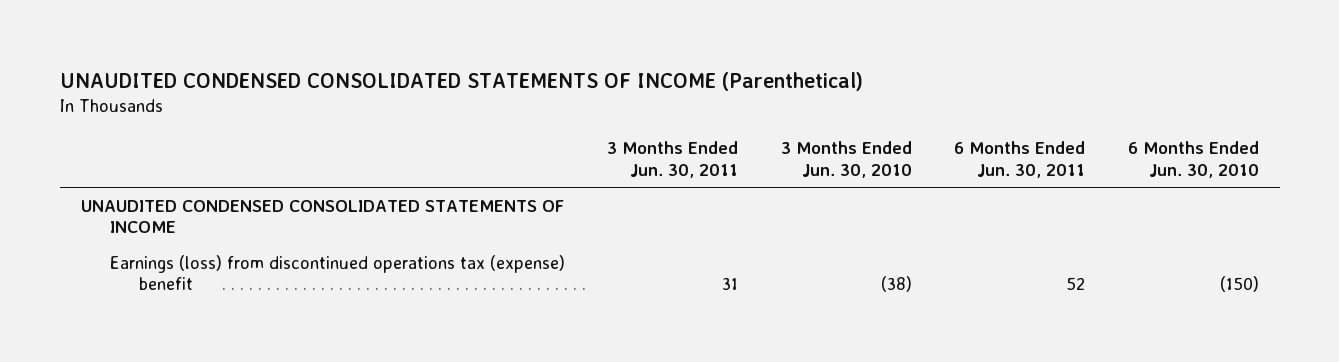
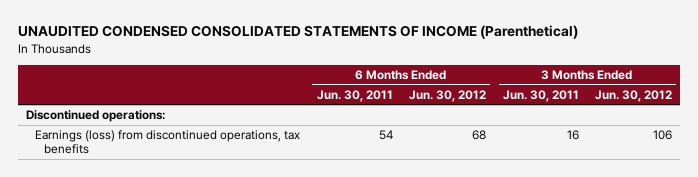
- | 3 Months Ended Jun. 30, 2011 | 3 Months Ended Jun. 30, 2010 | 6 Months Ended Jun. 30, 2011 | 6 Months Ended Jun. 30, 2010
+ | 6 Months Ended Jun. 30, 2011 | 6 Months Ended Jun. 30, 2012 | 3 Months Ended Jun. 30, 2011 | 3 Months Ended Jun. 30, 2012
- UNAUDITED CONDENSED CONSOLIDATED STATEMENTS OF INCOME
- Earnings (loss) from discontinued operations tax (expense) benefit | 31 | (38) | 52 | (150)
+ Discontinued operations:
+ Earnings (loss) from discontinued operations, tax benefits | 54 | 68 | 16 | 106

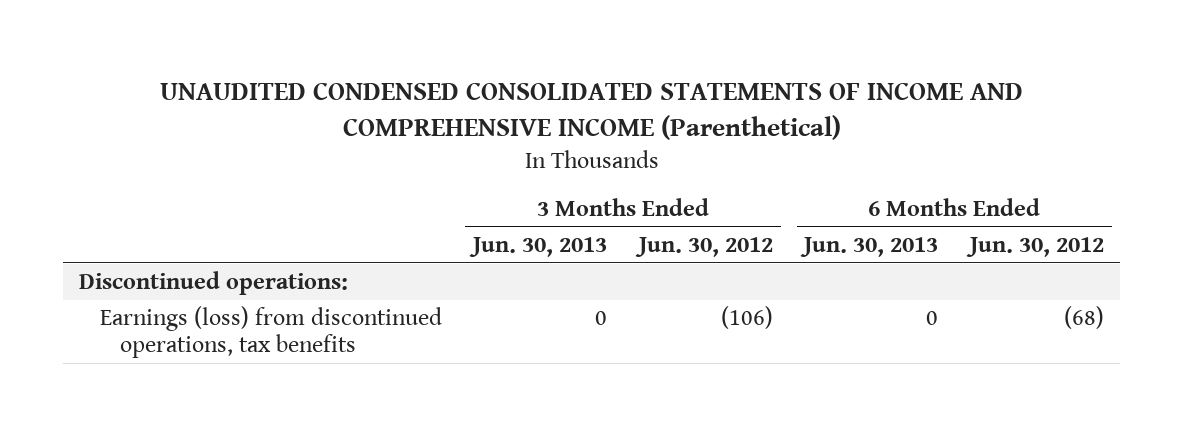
- UNAUDITED CONDENSED CONSOLIDATED STATEMENTS OF INCOME (Parenthetical)
+ UNAUDITED CONDENSED CONSOLIDATED STATEMENTS OF INCOME AND COMPREHENSIVE INCOME (Parenthetical)
- | 6 Months Ended Jun. 30, 2011 | 6 Months Ended Jun. 30, 2012 | 3 Months Ended Jun. 30, 2011 | 3 Months Ended Jun. 30, 2012
+ | 3 Months Ended Jun. 30, 2013 | 3 Months Ended Jun. 30, 2012 | 6 Months Ended Jun. 30, 2013 | 6 Months Ended Jun. 30, 2012
- Earnings (loss) from discontinued operations, tax benefits | 54 | 68 | 16 | 106
+ Earnings (loss) from discontinued operations, tax benefits | 0 | (106) | 0 | (68)

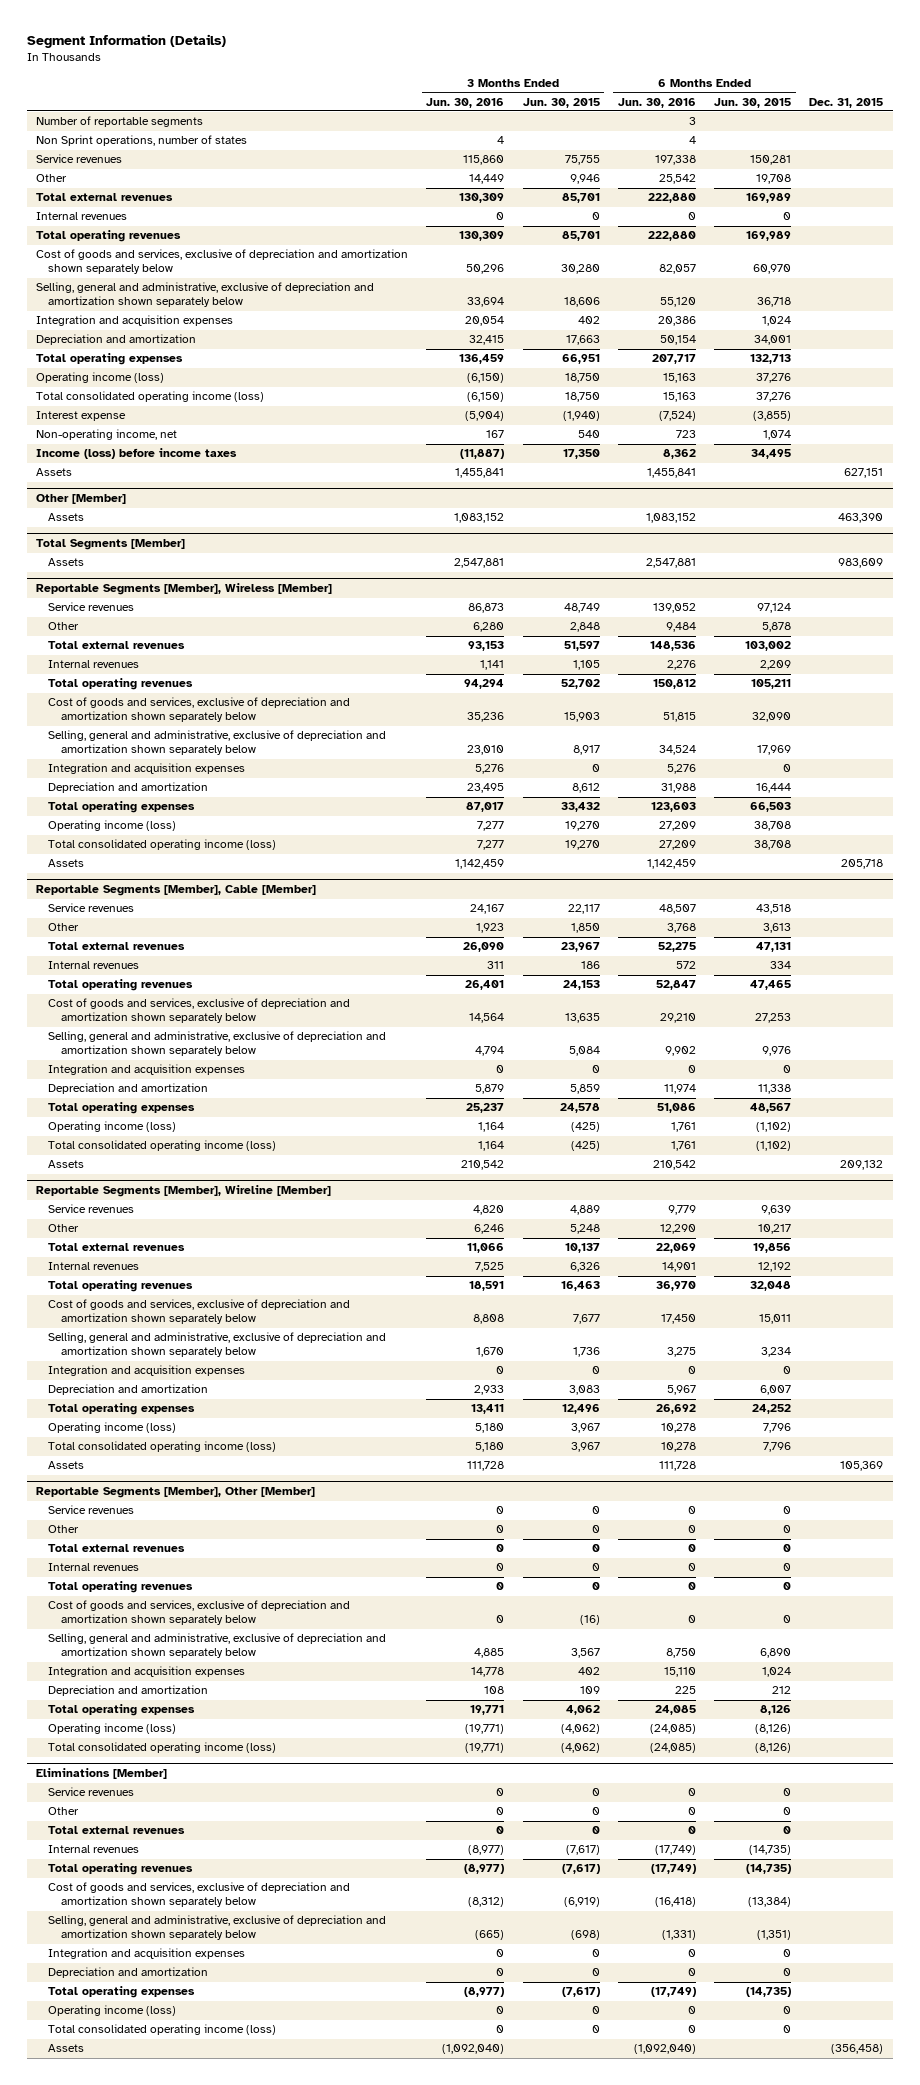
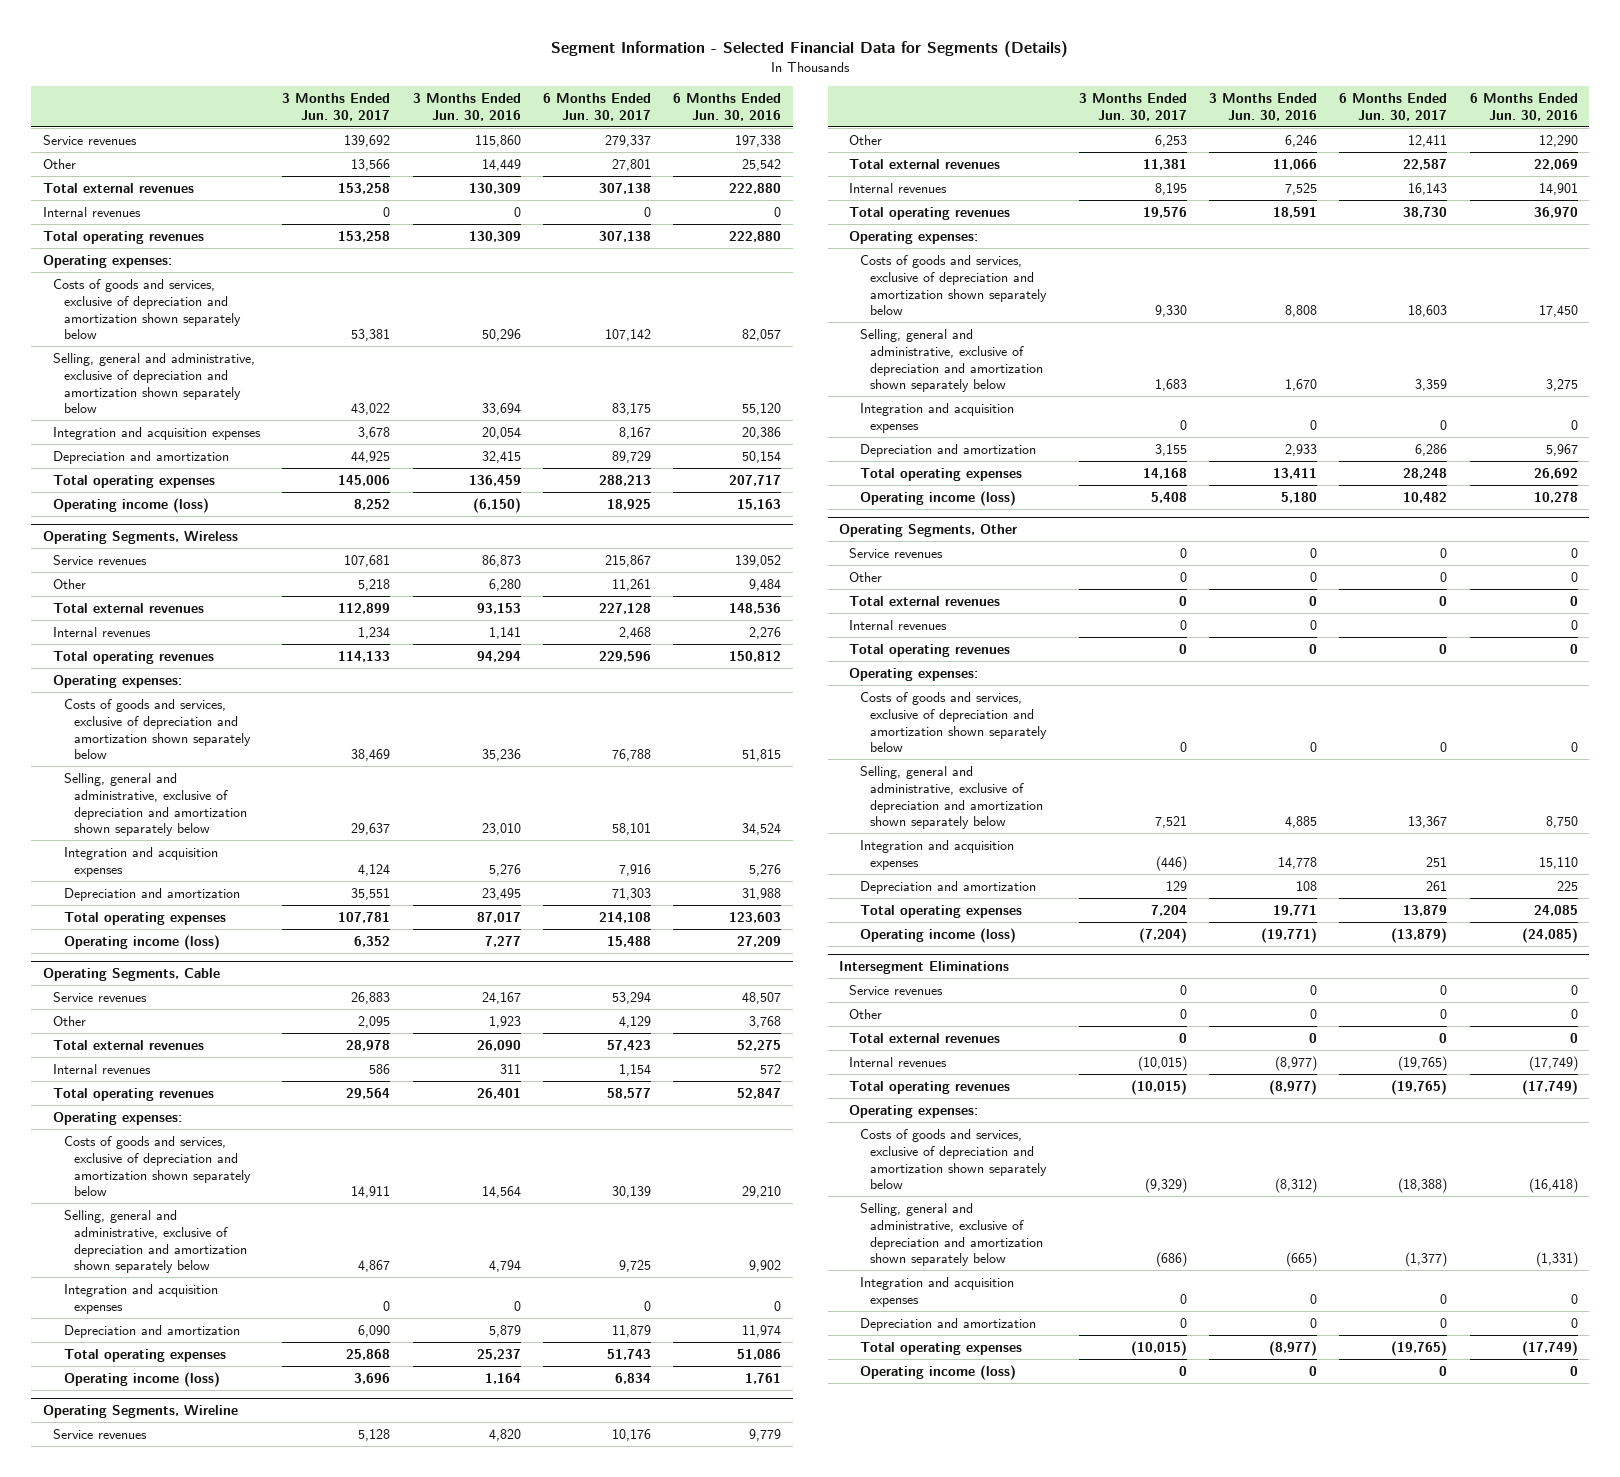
- Segment Information (Details)
+ Segment Information - Selected Financial Data for Segments (Details)
- | 3 Months Ended Jun. 30, 2016 | 3 Months Ended Jun. 30, 2015 | 6 Months Ended Jun. 30, 2016 | 6 Months Ended Jun. 30, 2015 | Dec. 31, 2015
+ | 3 Months Ended Jun. 30, 2017 | 3 Months Ended Jun. 30, 2016 | 6 Months Ended Jun. 30, 2017 | 6 Months Ended Jun. 30, 2016
- Number of reportable segments | | | 3 | |
- Non Sprint operations, number of states | 4 | | 4 | |
- Cost of goods and services, exclusive of depreciation and amortization shown separately below | 50,296 | 30,280 | 82,057 | 60,970 |
+ Operating expenses:
+ Costs of goods and services, exclusive of depreciation and amortization shown separately below | 53,381 | 50,296 | 107,142 | 82,057
- Total consolidated operating income (loss) | (6,150) | 18,750 | 15,163 | 37,276 |
- Interest expense | (5,904) | (1,940) | (7,524) | (3,855) |
- Non-operating income, net | 167 | 540 | 723 | 1,074 |
- Income (loss) before income taxes | (11,887) | 17,350 | 8,362 | 34,495 |
- Assets | 1,455,841 | | 1,455,841 | | 627,151
- Other [Member]
- Assets | 1,083,152 | | 1,083,152 | | 463,390
- Total Segments [Member]
- Assets | 2,547,881 | | 2,547,881 | | 983,609
- Reportable Segments [Member], Wireless [Member]
+ Operating Segments, Wireless
- Cost of goods and services, exclusive of depreciation and amortization shown separately below | 35,236 | 15,903 | 51,815 | 32,090 |
+ Operating expenses:
+ Costs of goods and services, exclusive of depreciation and amortization shown separately below | 38,469 | 35,236 | 76,788 | 51,815
- Total consolidated operating income (loss) | 7,277 | 19,270 | 27,209 | 38,708 |
- Assets | 1,142,459 | | 1,142,459 | | 205,718
- Reportable Segments [Member], Cable [Member]
+ Operating Segments, Cable
- Cost of goods and services, exclusive of depreciation and amortization shown separately below | 14,564 | 13,635 | 29,210 | 27,253 |
+ Operating expenses:
+ Costs of goods and services, exclusive of depreciation and amortization shown separately below | 14,911 | 14,564 | 30,139 | 29,210
- Total consolidated operating income (loss) | 1,164 | (425) | 1,761 | (1,102) |
- Assets | 210,542 | | 210,542 | | 209,132
- Reportable Segments [Member], Wireline [Member]
+ Operating Segments, Wireline
- Cost of goods and services, exclusive of depreciation and amortization shown separately below | 8,808 | 7,677 | 17,450 | 15,011 |
+ Operating expenses:
+ Costs of goods and services, exclusive of depreciation and amortization shown separately below | 9,330 | 8,808 | 18,603 | 17,450
- Total consolidated operating income (loss) | 5,180 | 3,967 | 10,278 | 7,796 |
- Assets | 111,728 | | 111,728 | | 105,369
- Reportable Segments [Member], Other [Member]
+ Operating Segments, Other
- Cost of goods and services, exclusive of depreciation and amortization shown separately below | 0 | (16) | 0 | 0 |
+ Operating expenses:
+ Costs of goods and services, exclusive of depreciation and amortization shown separately below | 0 | 0 | 0 | 0
- Total consolidated operating income (loss) | (19,771) | (4,062) | (24,085) | (8,126) |
- Eliminations [Member]
+ Intersegment Eliminations
- Cost of goods and services, exclusive of depreciation and amortization shown separately below | (8,312) | (6,919) | (16,418) | (13,384) |
+ Operating expenses:
+ Costs of goods and services, exclusive of depreciation and amortization shown separately below | (9,329) | (8,312) | (18,388) | (16,418)
- Total consolidated operating income (loss) | 0 | 0 | 0 | 0 |
- Assets | (1,092,040) | | (1,092,040) | | (356,458)

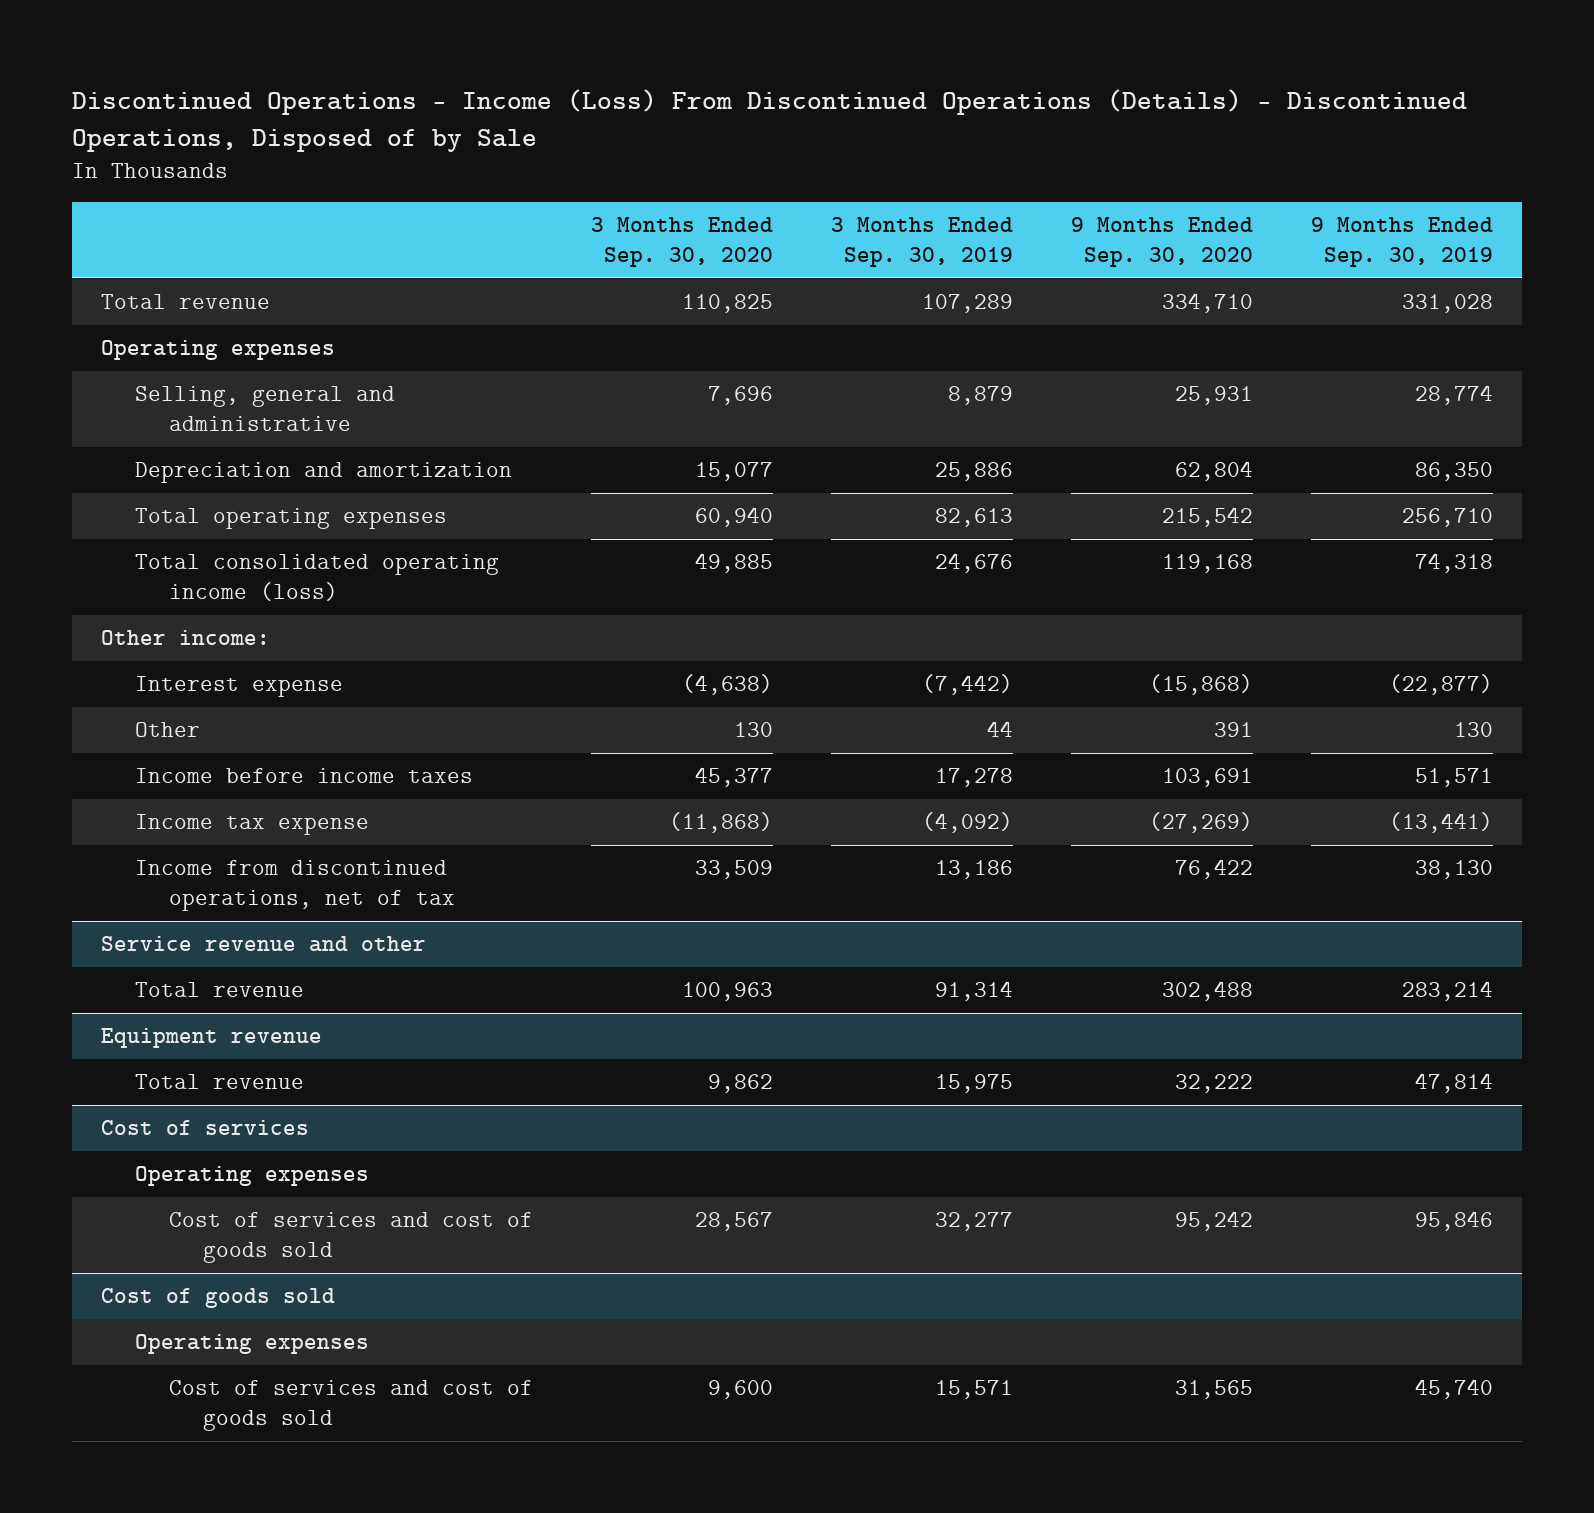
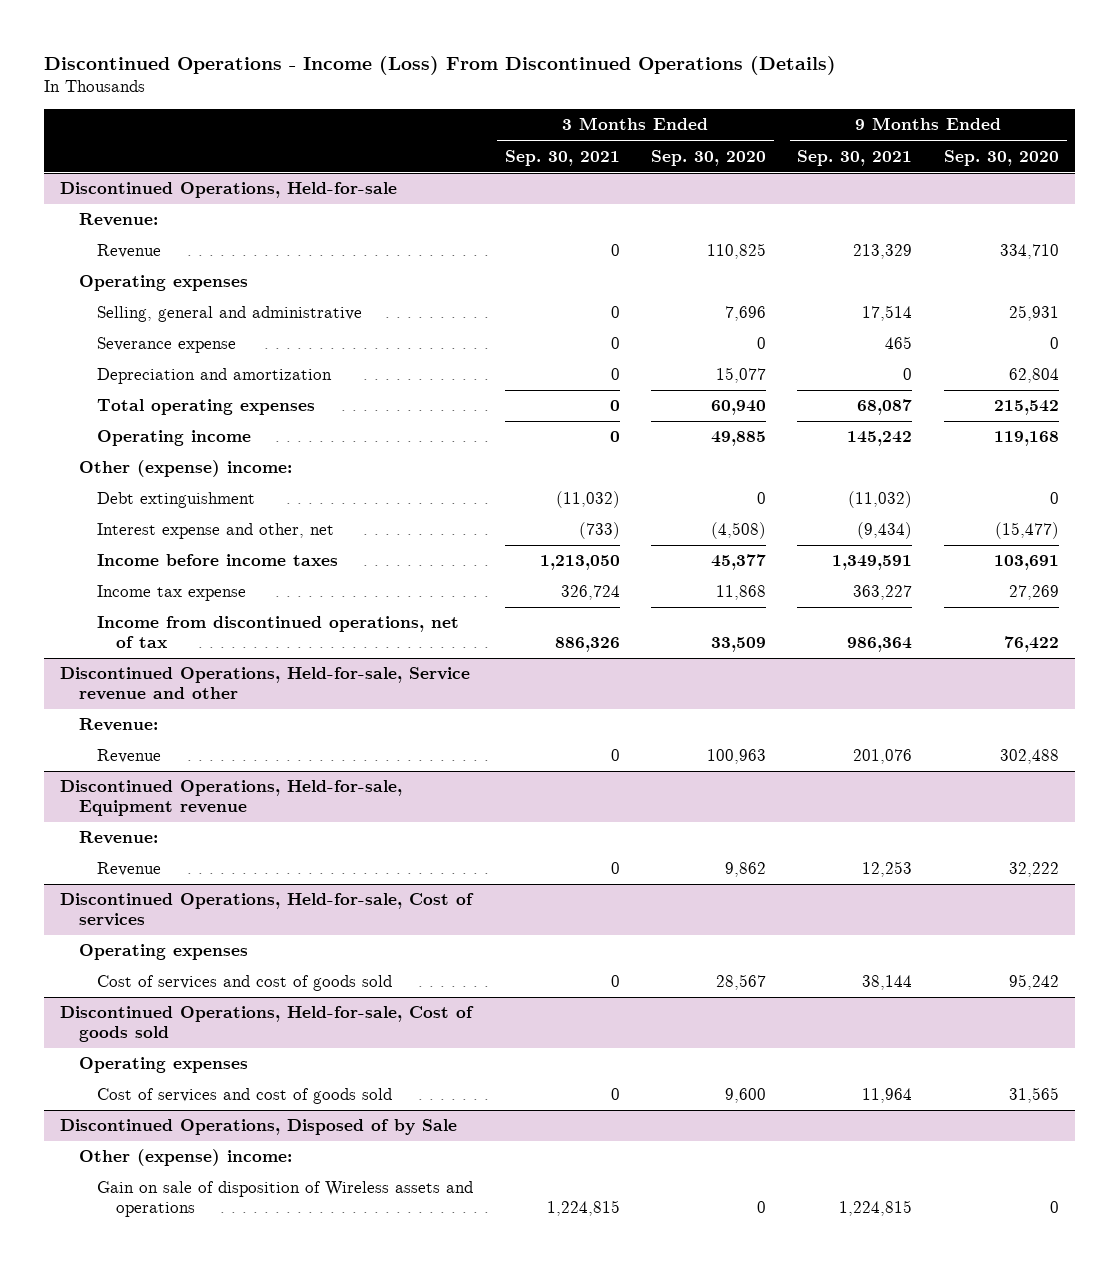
- Discontinued Operations - Income (Loss) From Discontinued Operations (Details) - Discontinued Operations, Disposed of by Sale
+ Discontinued Operations - Income (Loss) From Discontinued Operations (Details)
- | 3 Months Ended Sep. 30, 2020 | 3 Months Ended Sep. 30, 2019 | 9 Months Ended Sep. 30, 2020 | 9 Months Ended Sep. 30, 2019
+ | 3 Months Ended Sep. 30, 2021 | 3 Months Ended Sep. 30, 2020 | 9 Months Ended Sep. 30, 2021 | 9 Months Ended Sep. 30, 2020
- Total revenue | 110,825 | 107,289 | 334,710 | 331,028
+ Discontinued Operations, Held-for-sale
+ Revenue:
+ Revenue | 0 | 110,825 | 213,329 | 334,710
+ Severance expense | 0 | 0 | 465 | 0
- Total consolidated operating income (loss) | 49,885 | 24,676 | 119,168 | 74,318
- Other income:
- Interest expense | (4,638) | (7,442) | (15,868) | (22,877)
- Other | 130 | 44 | 391 | 130
+ Operating income | 0 | 49,885 | 145,242 | 119,168
+ Other (expense) income:
+ Debt extinguishment | (11,032) | 0 | (11,032) | 0
+ Interest expense and other, net | (733) | (4,508) | (9,434) | (15,477)
- Income tax expense | (11,868) | (4,092) | (27,269) | (13,441)
+ Income tax expense | 326,724 | 11,868 | 363,227 | 27,269
- Service revenue and other
- Total revenue | 100,963 | 91,314 | 302,488 | 283,214
- Equipment revenue
- Total revenue | 9,862 | 15,975 | 32,222 | 47,814
- Cost of services
+ Discontinued Operations, Held-for-sale, Service revenue and other
+ Revenue:
+ Revenue | 0 | 100,963 | 201,076 | 302,488
+ Discontinued Operations, Held-for-sale, Equipment revenue
+ Revenue:
+ Revenue | 0 | 9,862 | 12,253 | 32,222
+ Discontinued Operations, Held-for-sale, Cost of services
- Cost of goods sold
+ Discontinued Operations, Held-for-sale, Cost of goods sold
+ Discontinued Operations, Disposed of by Sale
+ Other (expense) income:
+ Gain on sale of disposition of Wireless assets and operations | 1,224,815 | 0 | 1,224,815 | 0

